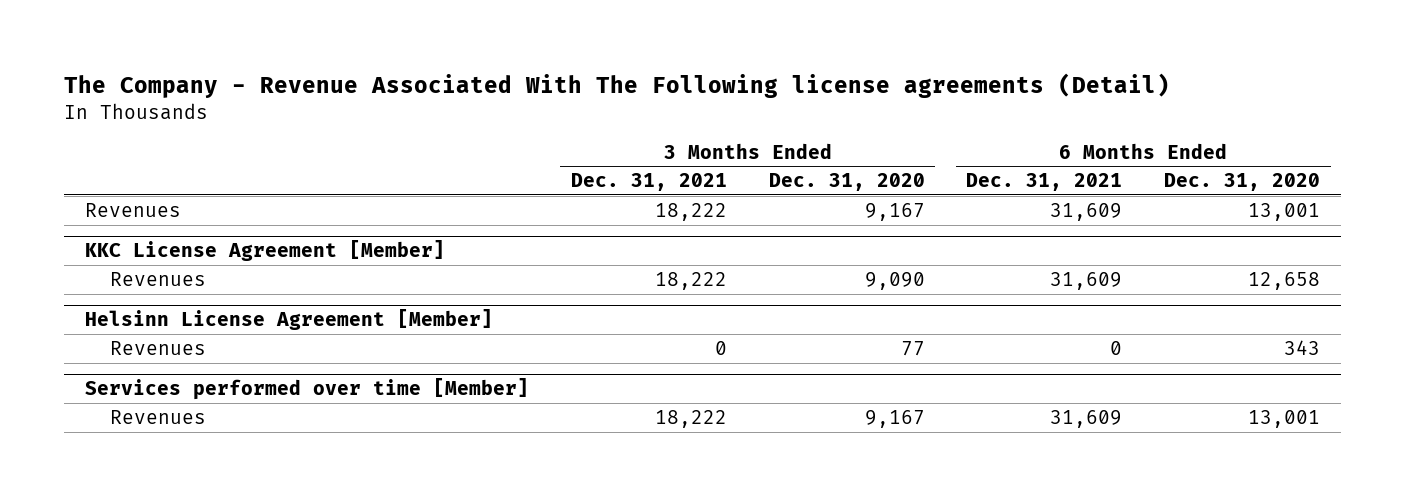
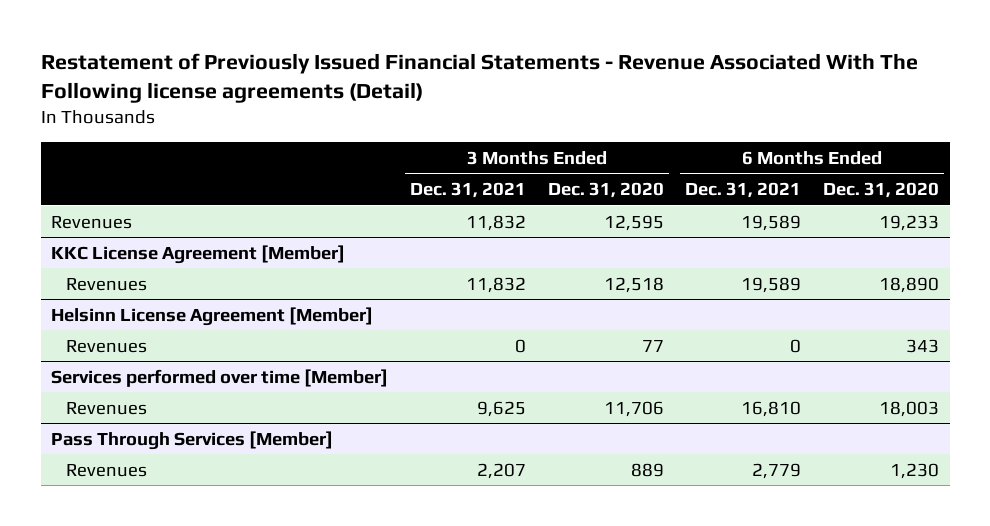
- The Company - Revenue Associated With The Following license agreements (Detail)
+ Restatement of Previously Issued Financial Statements - Revenue Associated With The Following license agreements (Detail)
- Revenues | 18,222 | 9,167 | 31,609 | 13,001
+ Revenues | 11,832 | 12,595 | 19,589 | 19,233
@ KKC License Agreement [Member]
- Revenues | 18,222 | 9,090 | 31,609 | 12,658
+ Revenues | 11,832 | 12,518 | 19,589 | 18,890
@ Services performed over time [Member]
- Revenues | 18,222 | 9,167 | 31,609 | 13,001
+ Revenues | 9,625 | 11,706 | 16,810 | 18,003
+ Pass Through Services [Member]
+ Revenues | 2,207 | 889 | 2,779 | 1,230

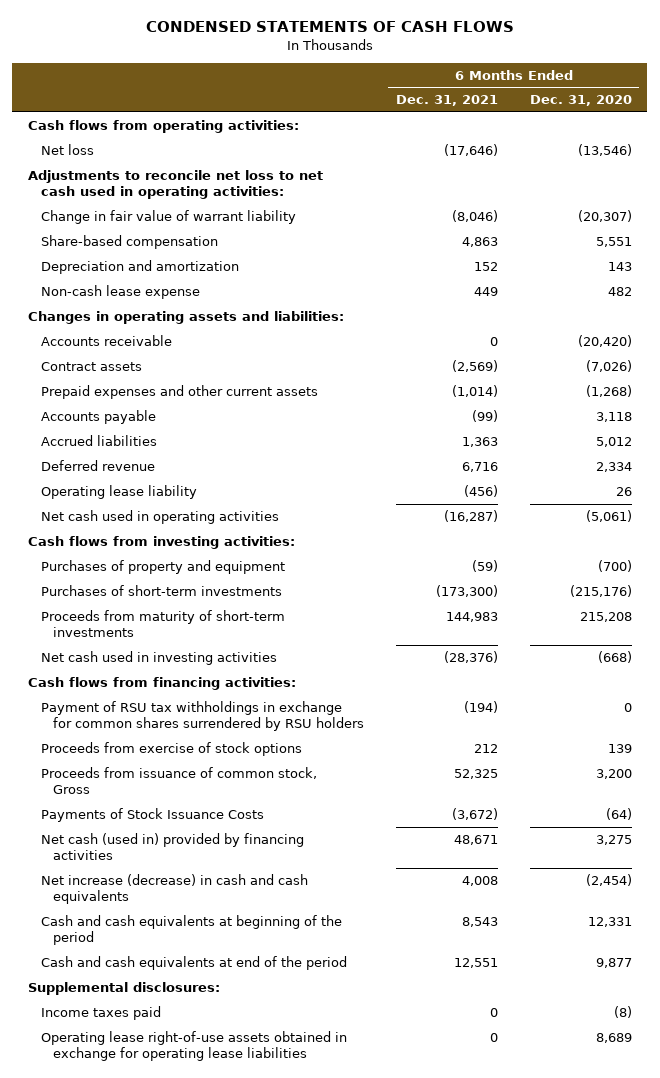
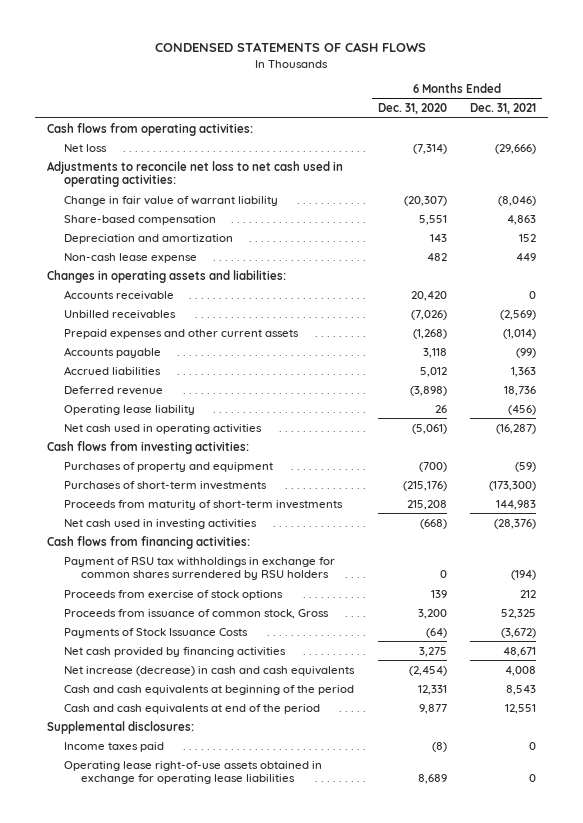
- | 6 Months Ended Dec. 31, 2021 | 6 Months Ended Dec. 31, 2020
+ | 6 Months Ended Dec. 31, 2020 | 6 Months Ended Dec. 31, 2021
- Net loss | (17,646) | (13,546)
+ Net loss | (7,314) | (29,666)
- Accounts receivable | 0 | (20,420)
- Contract assets | (2,569) | (7,026)
+ Accounts receivable | 20,420 | 0
+ Unbilled receivables | (7,026) | (2,569)
- Deferred revenue | 6,716 | 2,334
+ Deferred revenue | (3,898) | 18,736
- Net cash (used in) provided by financing activities | 48,671 | 3,275
+ Net cash provided by financing activities | 3,275 | 48,671

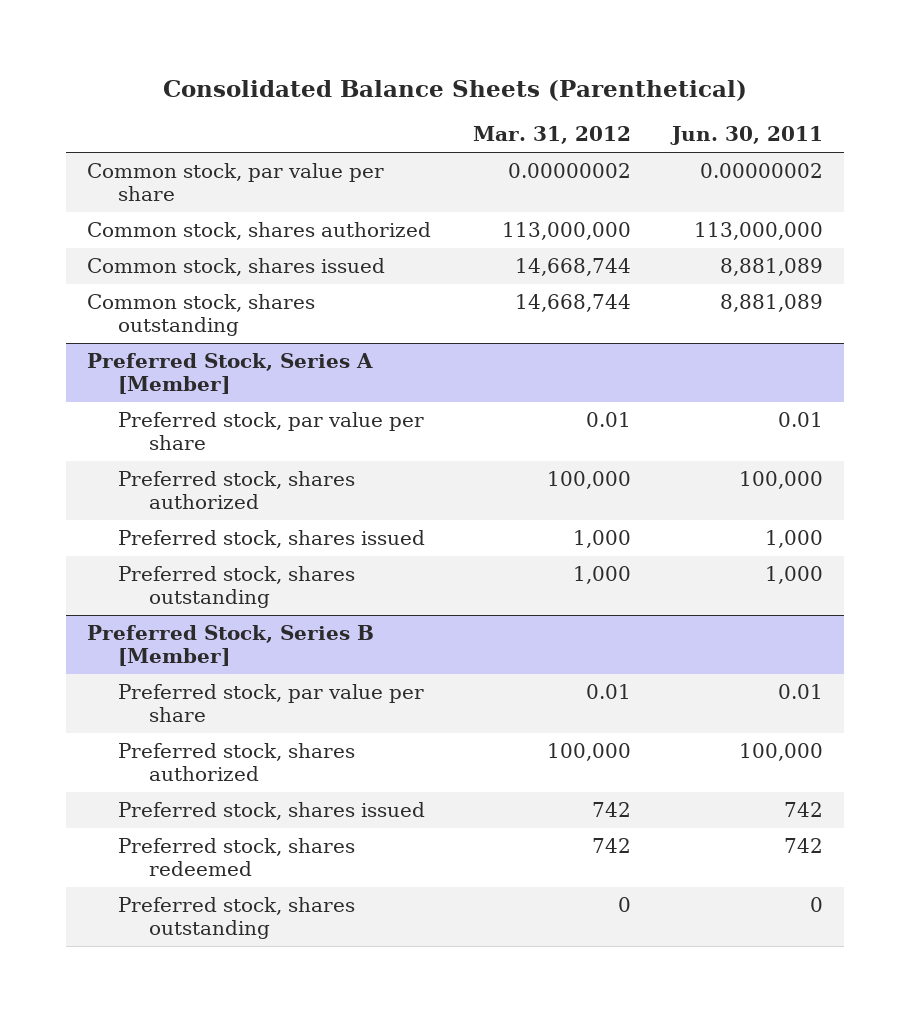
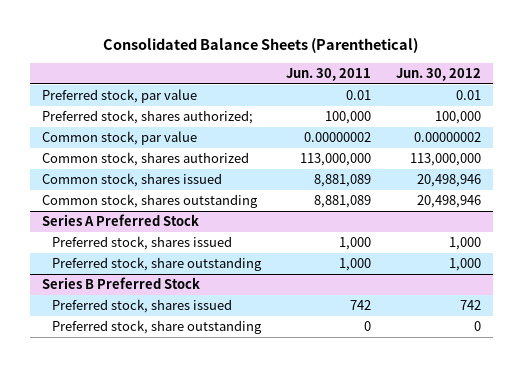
- | Mar. 31, 2012 | Jun. 30, 2011
+ | Jun. 30, 2011 | Jun. 30, 2012
- Common stock, par value per share | 0.00000002 | 0.00000002
+ Preferred stock, par value | 0.01 | 0.01
+ Preferred stock, shares authorized; | 100,000 | 100,000
+ Common stock, par value | 0.00000002 | 0.00000002
- Preferred Stock, Series A [Member]
- Preferred stock, par value per share | 0.01 | 0.01
- Preferred stock, shares authorized | 100,000 | 100,000
+ Series A Preferred Stock
- Preferred stock, shares outstanding | 1,000 | 1,000
- Preferred Stock, Series B [Member]
- Preferred stock, par value per share | 0.01 | 0.01
- Preferred stock, shares authorized | 100,000 | 100,000
+ Preferred stock, share outstanding | 1,000 | 1,000
+ Series B Preferred Stock
- Preferred stock, shares redeemed | 742 | 742
- Preferred stock, shares outstanding | 0 | 0
+ Preferred stock, share outstanding | 0 | 0

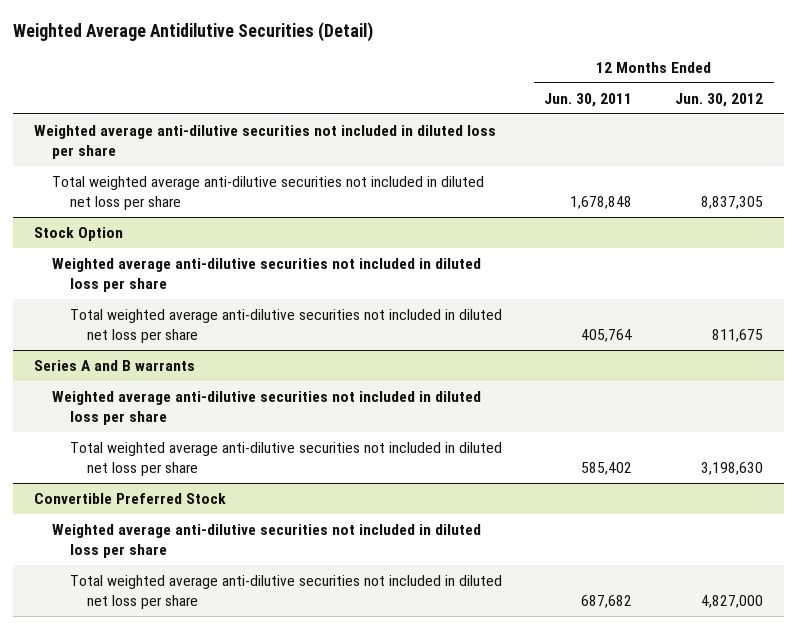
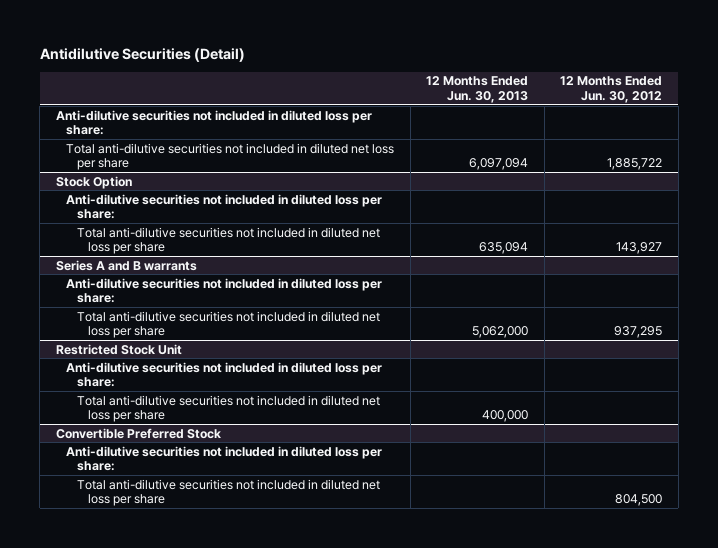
- Weighted Average Antidilutive Securities (Detail)
+ Antidilutive Securities (Detail)
- | 12 Months Ended Jun. 30, 2011 | 12 Months Ended Jun. 30, 2012
+ | 12 Months Ended Jun. 30, 2013 | 12 Months Ended Jun. 30, 2012
- Weighted average anti-dilutive securities not included in diluted loss per share
- Total weighted average anti-dilutive securities not included in diluted net loss per share | 1,678,848 | 8,837,305
+ Anti-dilutive securities not included in diluted loss per share:
+ Total anti-dilutive securities not included in diluted net loss per share | 6,097,094 | 1,885,722
@ Stock Option
- Weighted average anti-dilutive securities not included in diluted loss per share
- Total weighted average anti-dilutive securities not included in diluted net loss per share | 405,764 | 811,675
+ Anti-dilutive securities not included in diluted loss per share:
+ Total anti-dilutive securities not included in diluted net loss per share | 635,094 | 143,927
@ Series A and B warrants
- Weighted average anti-dilutive securities not included in diluted loss per share
- Total weighted average anti-dilutive securities not included in diluted net loss per share | 585,402 | 3,198,630
+ Anti-dilutive securities not included in diluted loss per share:
+ Total anti-dilutive securities not included in diluted net loss per share | 5,062,000 | 937,295
+ Restricted Stock Unit
+ Anti-dilutive securities not included in diluted loss per share:
+ Total anti-dilutive securities not included in diluted net loss per share | 400,000 |
@ Convertible Preferred Stock
- Weighted average anti-dilutive securities not included in diluted loss per share
- Total weighted average anti-dilutive securities not included in diluted net loss per share | 687,682 | 4,827,000
+ Anti-dilutive securities not included in diluted loss per share:
+ Total anti-dilutive securities not included in diluted net loss per share | | 804,500

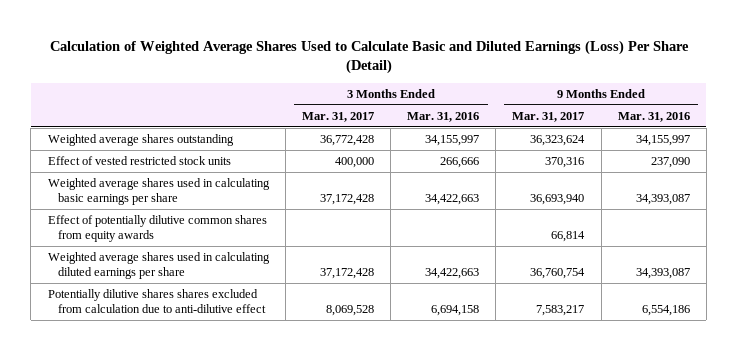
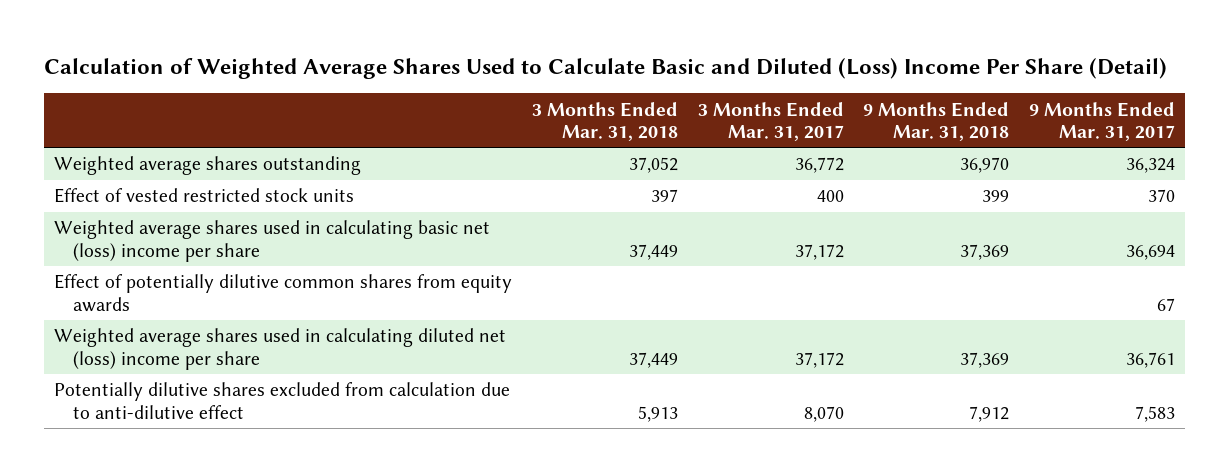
- Calculation of Weighted Average Shares Used to Calculate Basic and Diluted Earnings (Loss) Per Share (Detail)
+ Calculation of Weighted Average Shares Used to Calculate Basic and Diluted (Loss) Income Per Share (Detail)
- | 3 Months Ended Mar. 31, 2017 | 3 Months Ended Mar. 31, 2016 | 9 Months Ended Mar. 31, 2017 | 9 Months Ended Mar. 31, 2016
+ | 3 Months Ended Mar. 31, 2018 | 3 Months Ended Mar. 31, 2017 | 9 Months Ended Mar. 31, 2018 | 9 Months Ended Mar. 31, 2017
- Weighted average shares outstanding | 36,772,428 | 34,155,997 | 36,323,624 | 34,155,997
- Effect of vested restricted stock units | 400,000 | 266,666 | 370,316 | 237,090
- Weighted average shares used in calculating basic earnings per share | 37,172,428 | 34,422,663 | 36,693,940 | 34,393,087
- Effect of potentially dilutive common shares from equity awards | | | 66,814 |
- Weighted average shares used in calculating diluted earnings per share | 37,172,428 | 34,422,663 | 36,760,754 | 34,393,087
- Potentially dilutive shares shares excluded from calculation due to anti-dilutive effect | 8,069,528 | 6,694,158 | 7,583,217 | 6,554,186
+ Weighted average shares outstanding | 37,052 | 36,772 | 36,970 | 36,324
+ Effect of vested restricted stock units | 397 | 400 | 399 | 370
+ Weighted average shares used in calculating basic net (loss) income per share | 37,449 | 37,172 | 37,369 | 36,694
+ Effect of potentially dilutive common shares from equity awards | | | | 67
+ Weighted average shares used in calculating diluted net (loss) income per share | 37,449 | 37,172 | 37,369 | 36,761
+ Potentially dilutive shares excluded from calculation due to anti-dilutive effect | 5,913 | 8,070 | 7,912 | 7,583

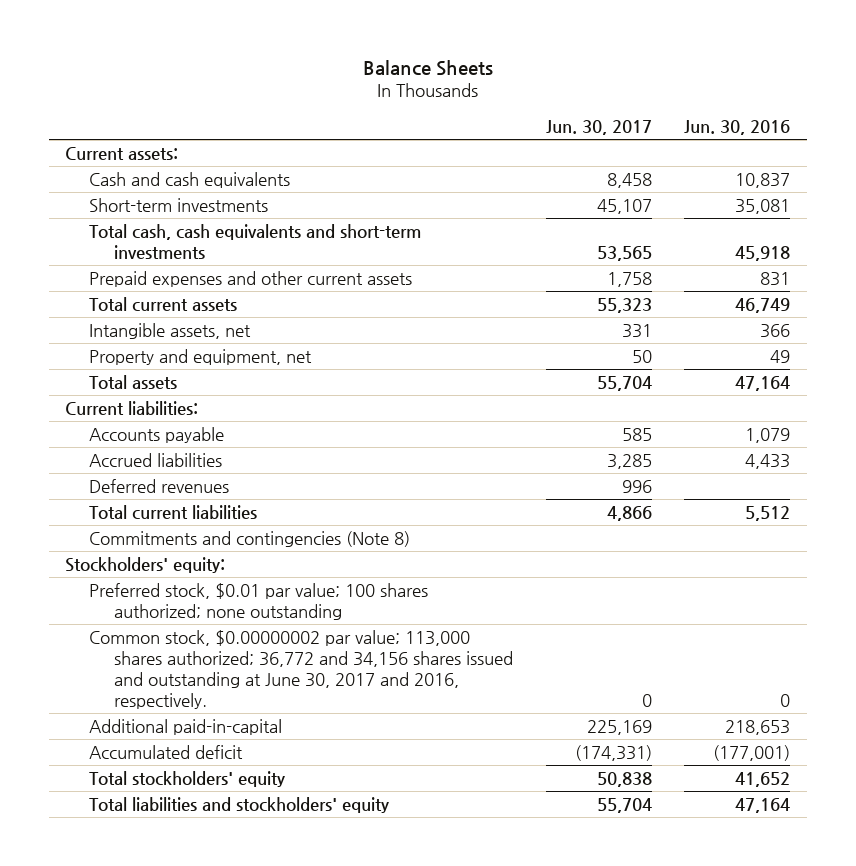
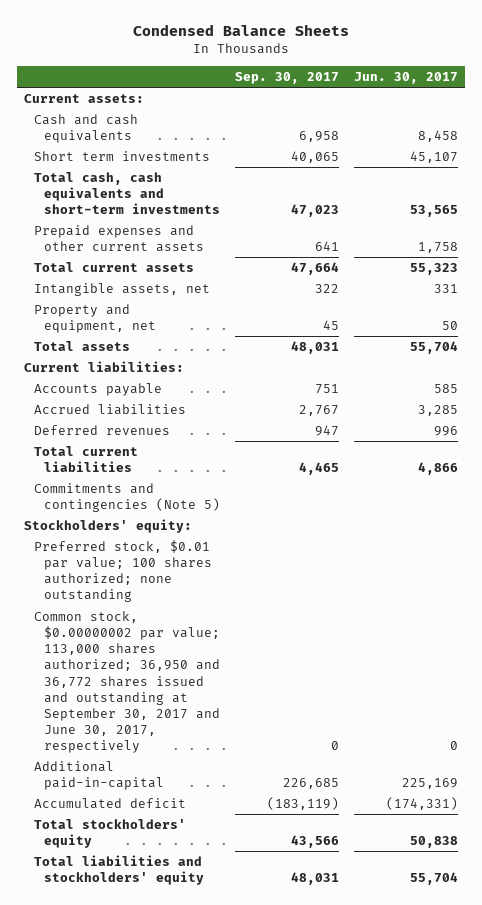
- Balance Sheets
+ Condensed Balance Sheets
- | Jun. 30, 2017 | Jun. 30, 2016
+ | Sep. 30, 2017 | Jun. 30, 2017
- Short-term investments | 45,107 | 35,081
+ Short term investments | 40,065 | 45,107
- Commitments and contingencies (Note 8)
+ Commitments and contingencies (Note 5)
- Common stock, $0.00000002 par value; 113,000 shares authorized; 36,772 and 34,156 shares issued and outstanding at June 30, 2017 and 2016, respectively. | 0 | 0
+ Common stock, $0.00000002 par value; 113,000 shares authorized; 36,950 and 36,772 shares issued and outstanding at September 30, 2017 and June 30, 2017, respectively | 0 | 0

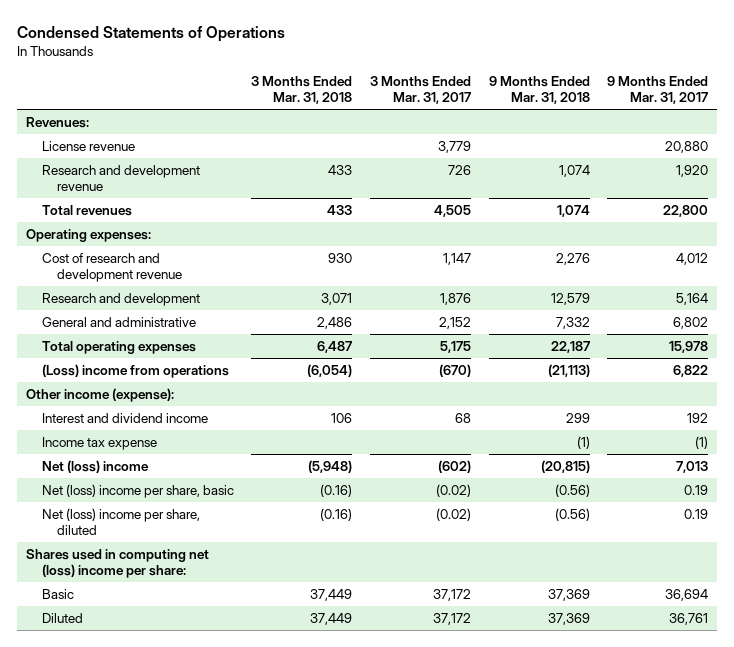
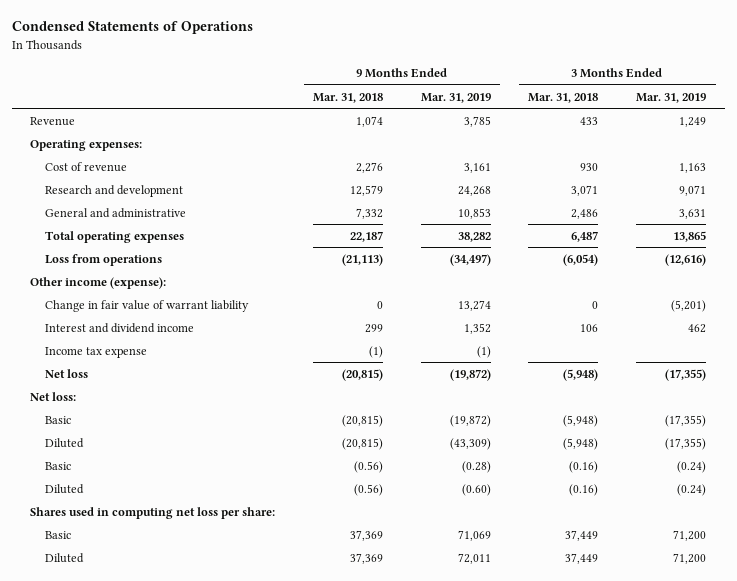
- | 3 Months Ended Mar. 31, 2018 | 3 Months Ended Mar. 31, 2017 | 9 Months Ended Mar. 31, 2018 | 9 Months Ended Mar. 31, 2017
+ | 9 Months Ended Mar. 31, 2018 | 9 Months Ended Mar. 31, 2019 | 3 Months Ended Mar. 31, 2018 | 3 Months Ended Mar. 31, 2019
- Revenues:
- License revenue | | 3,779 | | 20,880
- Research and development revenue | 433 | 726 | 1,074 | 1,920
- Total revenues | 433 | 4,505 | 1,074 | 22,800
+ Revenue | 1,074 | 3,785 | 433 | 1,249
- Cost of research and development revenue | 930 | 1,147 | 2,276 | 4,012
+ Cost of revenue | 2,276 | 3,161 | 930 | 1,163
- (Loss) income from operations | (6,054) | (670) | (21,113) | 6,822
+ Loss from operations | (21,113) | (34,497) | (6,054) | (12,616)
+ Change in fair value of warrant liability | 0 | 13,274 | 0 | (5,201)
- Net (loss) income | (5,948) | (602) | (20,815) | 7,013
- Net (loss) income per share, basic | (0.16) | (0.02) | (0.56) | 0.19
- Net (loss) income per share, diluted | (0.16) | (0.02) | (0.56) | 0.19
- Shares used in computing net (loss) income per share:
+ Net loss | (20,815) | (19,872) | (5,948) | (17,355)
+ Net loss:
+ Basic | (20,815) | (19,872) | (5,948) | (17,355)
+ Diluted | (20,815) | (43,309) | (5,948) | (17,355)
+ Basic | (0.56) | (0.28) | (0.16) | (0.24)
+ Diluted | (0.56) | (0.60) | (0.16) | (0.24)
+ Shares used in computing net loss per share:

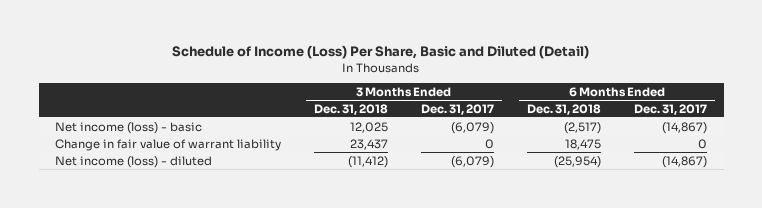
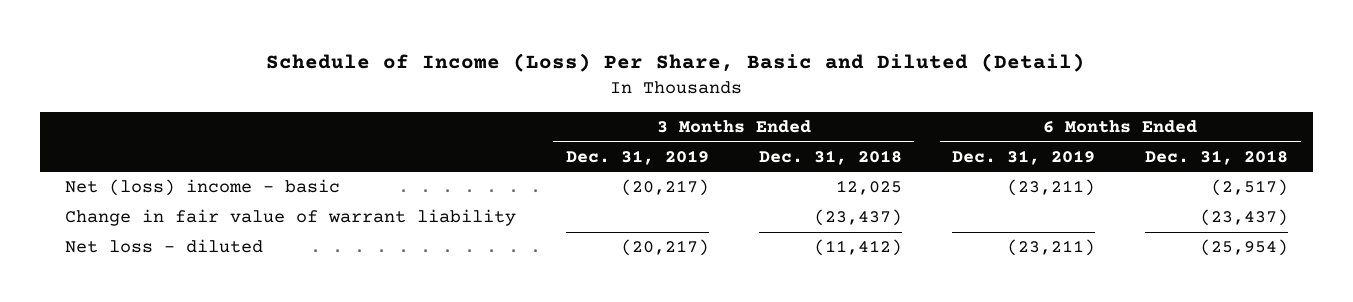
- | 3 Months Ended Dec. 31, 2018 | 3 Months Ended Dec. 31, 2017 | 6 Months Ended Dec. 31, 2018 | 6 Months Ended Dec. 31, 2017
+ | 3 Months Ended Dec. 31, 2019 | 3 Months Ended Dec. 31, 2018 | 6 Months Ended Dec. 31, 2019 | 6 Months Ended Dec. 31, 2018
- Net income (loss) - basic | 12,025 | (6,079) | (2,517) | (14,867)
- Change in fair value of warrant liability | 23,437 | 0 | 18,475 | 0
- Net income (loss) - diluted | (11,412) | (6,079) | (25,954) | (14,867)
+ Net (loss) income - basic | (20,217) | 12,025 | (23,211) | (2,517)
+ Change in fair value of warrant liability | | (23,437) | | (23,437)
+ Net loss - diluted | (20,217) | (11,412) | (23,211) | (25,954)

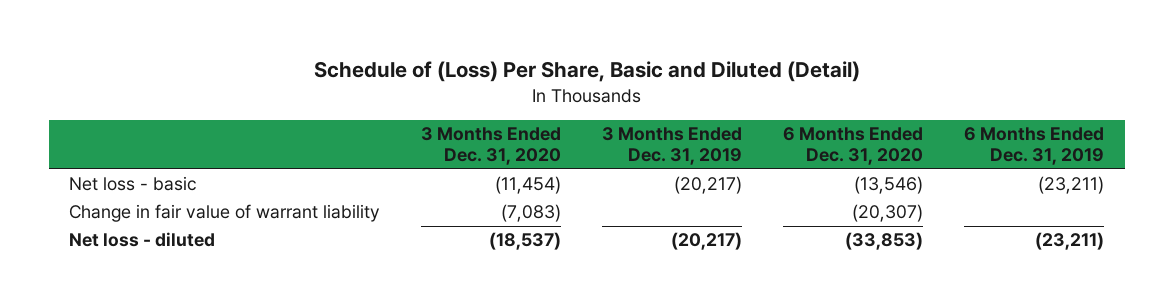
- Schedule of Income (Loss) Per Share, Basic and Diluted (Detail)
+ Schedule of (Loss) Per Share, Basic and Diluted (Detail)
- | 3 Months Ended Dec. 31, 2019 | 3 Months Ended Dec. 31, 2018 | 6 Months Ended Dec. 31, 2019 | 6 Months Ended Dec. 31, 2018
+ | 3 Months Ended Dec. 31, 2020 | 3 Months Ended Dec. 31, 2019 | 6 Months Ended Dec. 31, 2020 | 6 Months Ended Dec. 31, 2019
- Net (loss) income - basic | (20,217) | 12,025 | (23,211) | (2,517)
+ Net loss - basic | (11,454) | (20,217) | (13,546) | (23,211)

